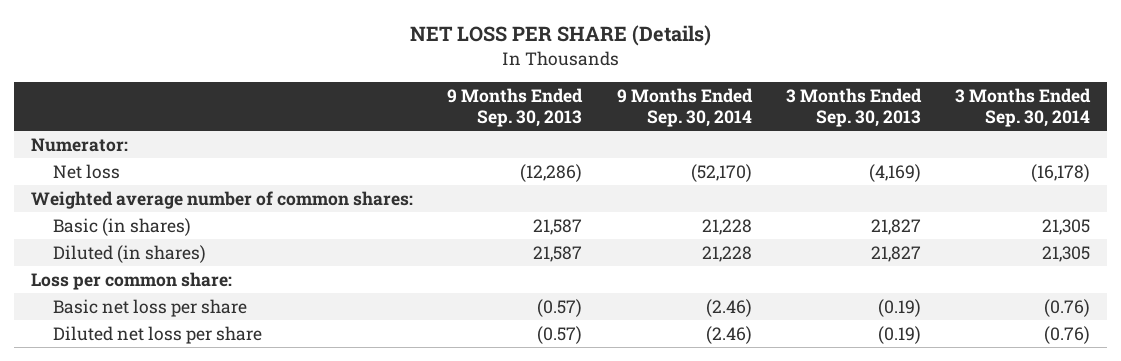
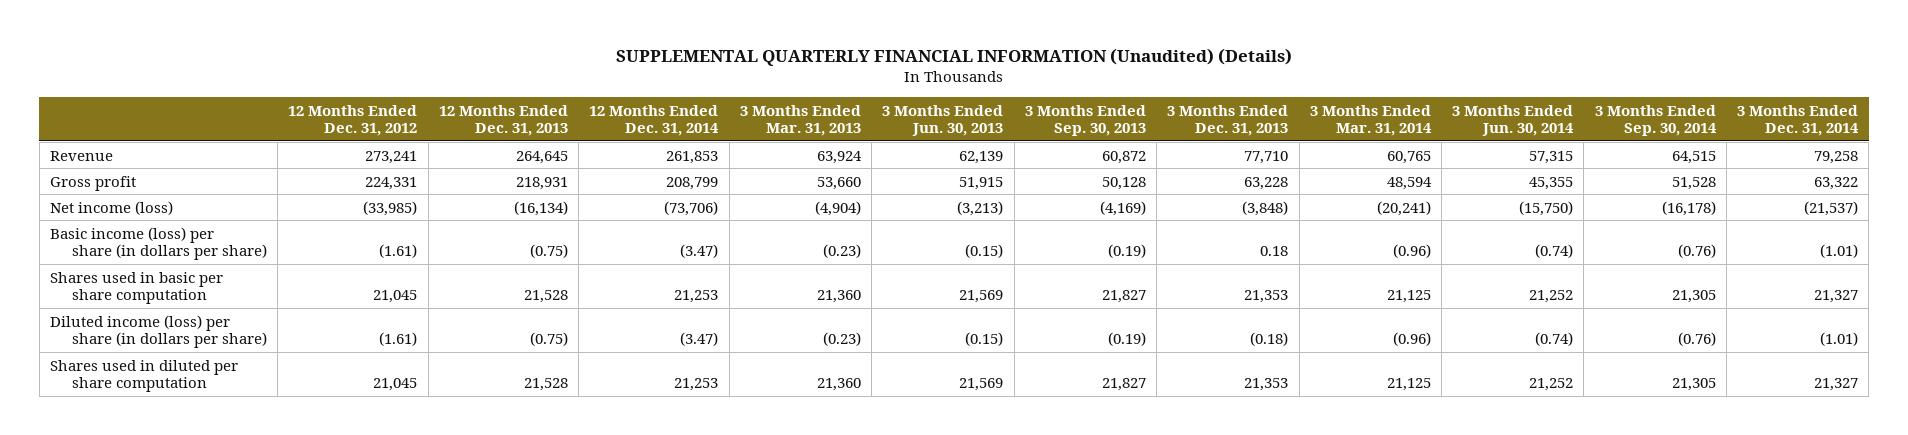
- NET LOSS PER SHARE (Details)
+ SUPPLEMENTAL QUARTERLY FINANCIAL INFORMATION (Unaudited) (Details)
- | 9 Months Ended Sep. 30, 2013 | 9 Months Ended Sep. 30, 2014 | 3 Months Ended Sep. 30, 2013 | 3 Months Ended Sep. 30, 2014
+ | 12 Months Ended Dec. 31, 2012 | 12 Months Ended Dec. 31, 2013 | 12 Months Ended Dec. 31, 2014 | 3 Months Ended Mar. 31, 2013 | 3 Months Ended Jun. 30, 2013 | 3 Months Ended Sep. 30, 2013 | 3 Months Ended Dec. 31, 2013 | 3 Months Ended Mar. 31, 2014 | 3 Months Ended Jun. 30, 2014 | 3 Months Ended Sep. 30, 2014 | 3 Months Ended Dec. 31, 2014
- Numerator:
- Net loss | (12,286) | (52,170) | (4,169) | (16,178)
- Weighted average number of common shares:
- Basic (in shares) | 21,587 | 21,228 | 21,827 | 21,305
- Diluted (in shares) | 21,587 | 21,228 | 21,827 | 21,305
- Loss per common share:
- Basic net loss per share | (0.57) | (2.46) | (0.19) | (0.76)
- Diluted net loss per share | (0.57) | (2.46) | (0.19) | (0.76)
+ Revenue | 273,241 | 264,645 | 261,853 | 63,924 | 62,139 | 60,872 | 77,710 | 60,765 | 57,315 | 64,515 | 79,258
+ Gross profit | 224,331 | 218,931 | 208,799 | 53,660 | 51,915 | 50,128 | 63,228 | 48,594 | 45,355 | 51,528 | 63,322
+ Net income (loss) | (33,985) | (16,134) | (73,706) | (4,904) | (3,213) | (4,169) | (3,848) | (20,241) | (15,750) | (16,178) | (21,537)
+ Basic income (loss) per share (in dollars per share) | (1.61) | (0.75) | (3.47) | (0.23) | (0.15) | (0.19) | 0.18 | (0.96) | (0.74) | (0.76) | (1.01)
+ Shares used in basic per share computation | 21,045 | 21,528 | 21,253 | 21,360 | 21,569 | 21,827 | 21,353 | 21,125 | 21,252 | 21,305 | 21,327
+ Diluted income (loss) per share (in dollars per share) | (1.61) | (0.75) | (3.47) | (0.23) | (0.15) | (0.19) | (0.18) | (0.96) | (0.74) | (0.76) | (1.01)
+ Shares used in diluted per share computation | 21,045 | 21,528 | 21,253 | 21,360 | 21,569 | 21,827 | 21,353 | 21,125 | 21,252 | 21,305 | 21,327

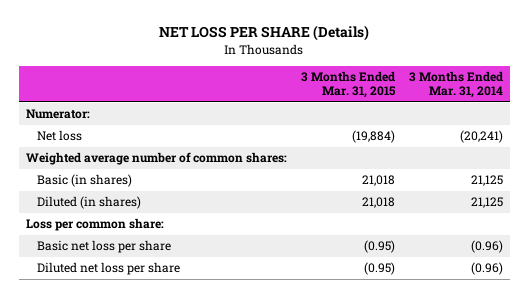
- SUPPLEMENTAL QUARTERLY FINANCIAL INFORMATION (Unaudited) (Details)
+ NET LOSS PER SHARE (Details)
- | 12 Months Ended Dec. 31, 2012 | 12 Months Ended Dec. 31, 2013 | 12 Months Ended Dec. 31, 2014 | 3 Months Ended Mar. 31, 2013 | 3 Months Ended Jun. 30, 2013 | 3 Months Ended Sep. 30, 2013 | 3 Months Ended Dec. 31, 2013 | 3 Months Ended Mar. 31, 2014 | 3 Months Ended Jun. 30, 2014 | 3 Months Ended Sep. 30, 2014 | 3 Months Ended Dec. 31, 2014
+ | 3 Months Ended Mar. 31, 2015 | 3 Months Ended Mar. 31, 2014
- Revenue | 273,241 | 264,645 | 261,853 | 63,924 | 62,139 | 60,872 | 77,710 | 60,765 | 57,315 | 64,515 | 79,258
- Gross profit | 224,331 | 218,931 | 208,799 | 53,660 | 51,915 | 50,128 | 63,228 | 48,594 | 45,355 | 51,528 | 63,322
- Net income (loss) | (33,985) | (16,134) | (73,706) | (4,904) | (3,213) | (4,169) | (3,848) | (20,241) | (15,750) | (16,178) | (21,537)
- Basic income (loss) per share (in dollars per share) | (1.61) | (0.75) | (3.47) | (0.23) | (0.15) | (0.19) | 0.18 | (0.96) | (0.74) | (0.76) | (1.01)
- Shares used in basic per share computation | 21,045 | 21,528 | 21,253 | 21,360 | 21,569 | 21,827 | 21,353 | 21,125 | 21,252 | 21,305 | 21,327
- Diluted income (loss) per share (in dollars per share) | (1.61) | (0.75) | (3.47) | (0.23) | (0.15) | (0.19) | (0.18) | (0.96) | (0.74) | (0.76) | (1.01)
- Shares used in diluted per share computation | 21,045 | 21,528 | 21,253 | 21,360 | 21,569 | 21,827 | 21,353 | 21,125 | 21,252 | 21,305 | 21,327
+ Numerator:
+ Net loss | (19,884) | (20,241)
+ Weighted average number of common shares:
+ Basic (in shares) | 21,018 | 21,125
+ Diluted (in shares) | 21,018 | 21,125
+ Loss per common share:
+ Basic net loss per share | (0.95) | (0.96)
+ Diluted net loss per share | (0.95) | (0.96)

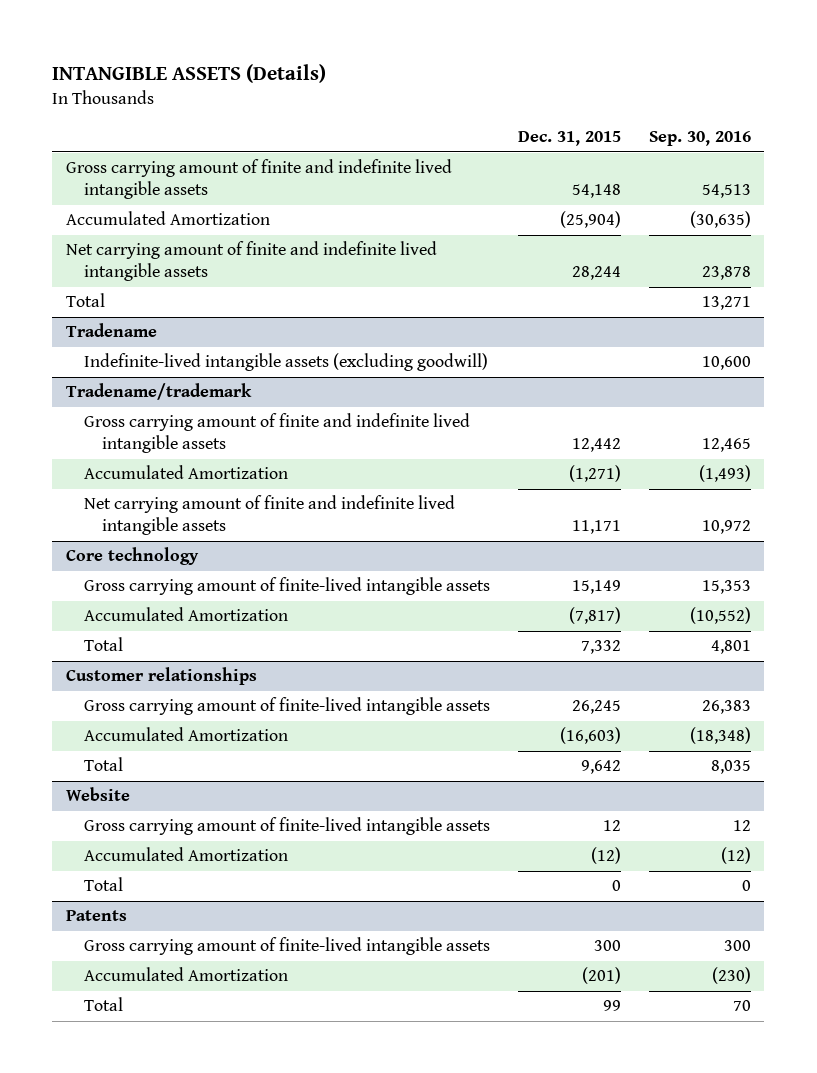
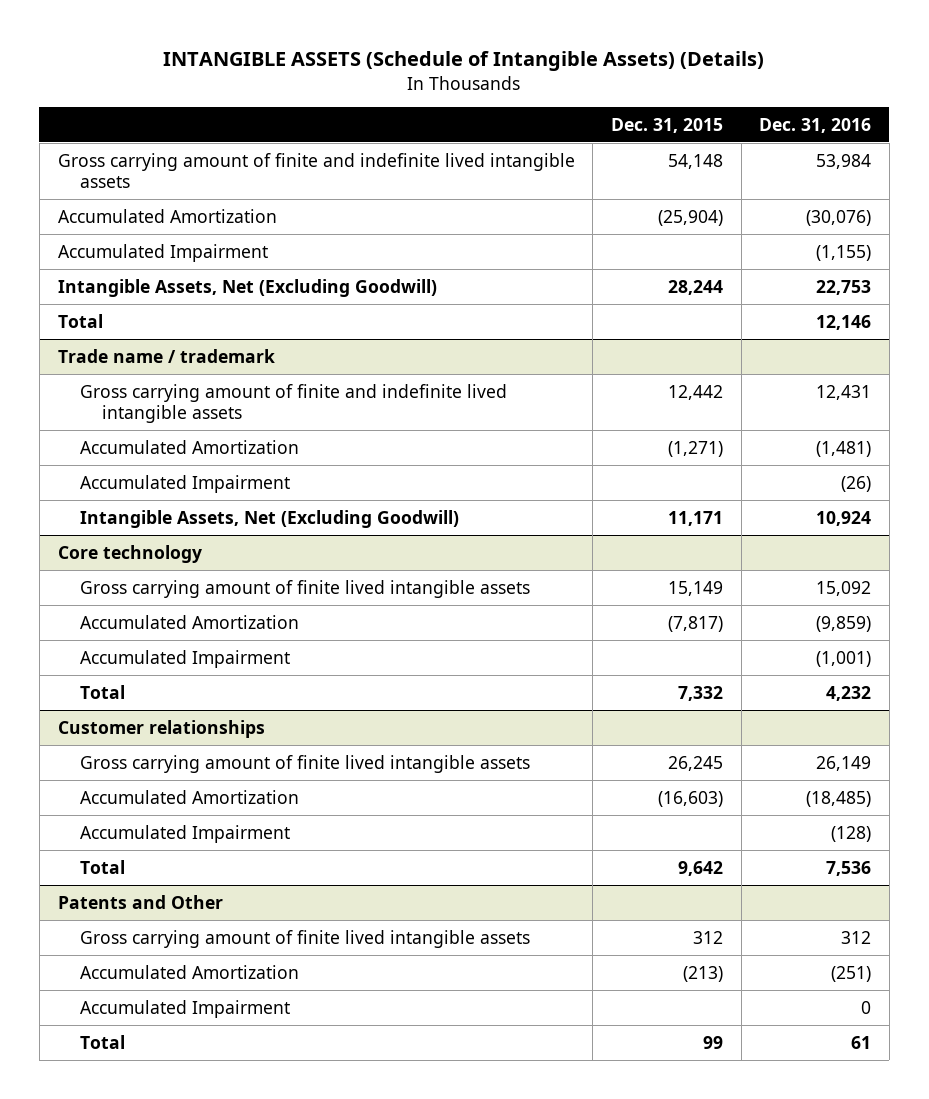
- INTANGIBLE ASSETS (Details)
+ INTANGIBLE ASSETS (Schedule of Intangible Assets) (Details)
- | Dec. 31, 2015 | Sep. 30, 2016
+ | Dec. 31, 2015 | Dec. 31, 2016
- Net carrying amount of finite and indefinite lived intangible assets | 28,244 | 23,878
+ Accumulated Impairment | | (1,155)
+ Intangible Assets, Net (Excluding Goodwill) | 28,244 | 22,753
- Tradename
- Indefinite-lived intangible assets (excluding goodwill) | | 10,600
- Tradename/trademark
+ Trade name / trademark
- Net carrying amount of finite and indefinite lived intangible assets | 11,171 | 10,972
+ Accumulated Impairment | | (26)
+ Intangible Assets, Net (Excluding Goodwill) | 11,171 | 10,924
@ Core technology
- Gross carrying amount of finite-lived intangible assets | 15,149 | 15,353
+ Gross carrying amount of finite lived intangible assets | 15,149 | 15,092
+ Accumulated Impairment | | (1,001)
@ Customer relationships
- Gross carrying amount of finite-lived intangible assets | 26,245 | 26,383
+ Gross carrying amount of finite lived intangible assets | 26,245 | 26,149
+ Accumulated Impairment | | (128)
- Website
- Gross carrying amount of finite-lived intangible assets | 12 | 12
- Accumulated Amortization | (12) | (12)
- Total | 0 | 0
- Patents
- Gross carrying amount of finite-lived intangible assets | 300 | 300
- Accumulated Amortization | (201) | (230)
+ Patents and Other
+ Gross carrying amount of finite lived intangible assets | 312 | 312
+ Accumulated Amortization | (213) | (251)
+ Accumulated Impairment | | 0

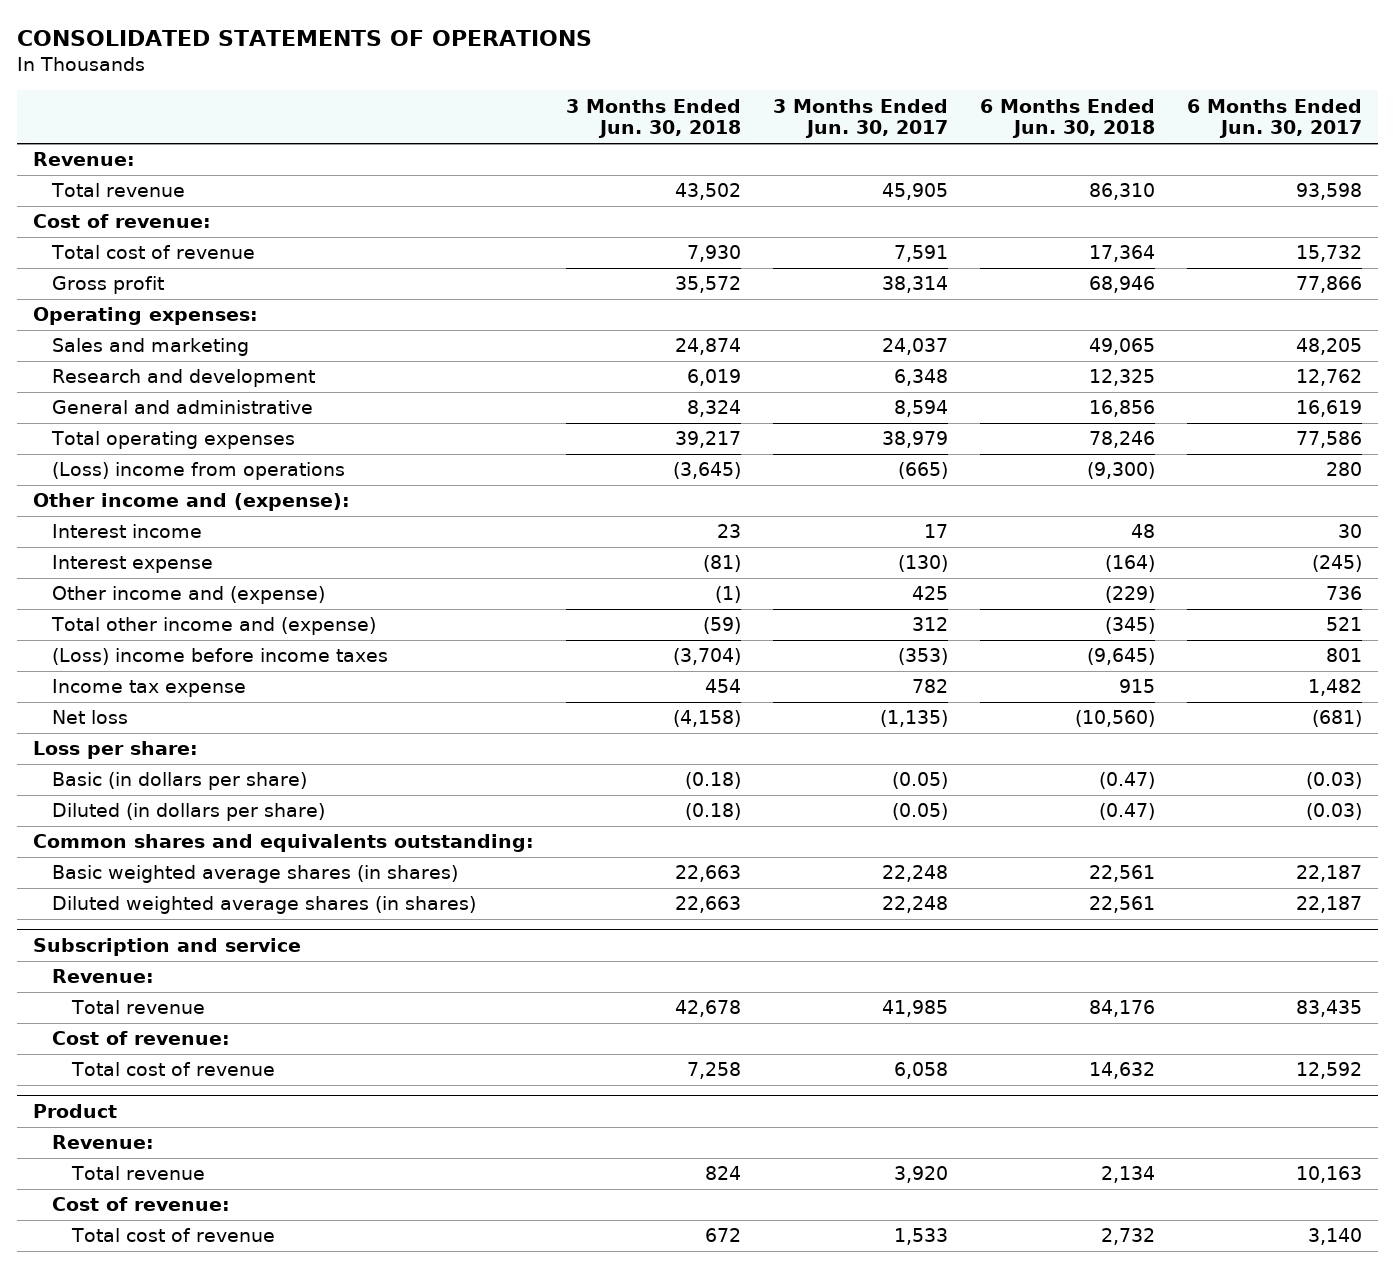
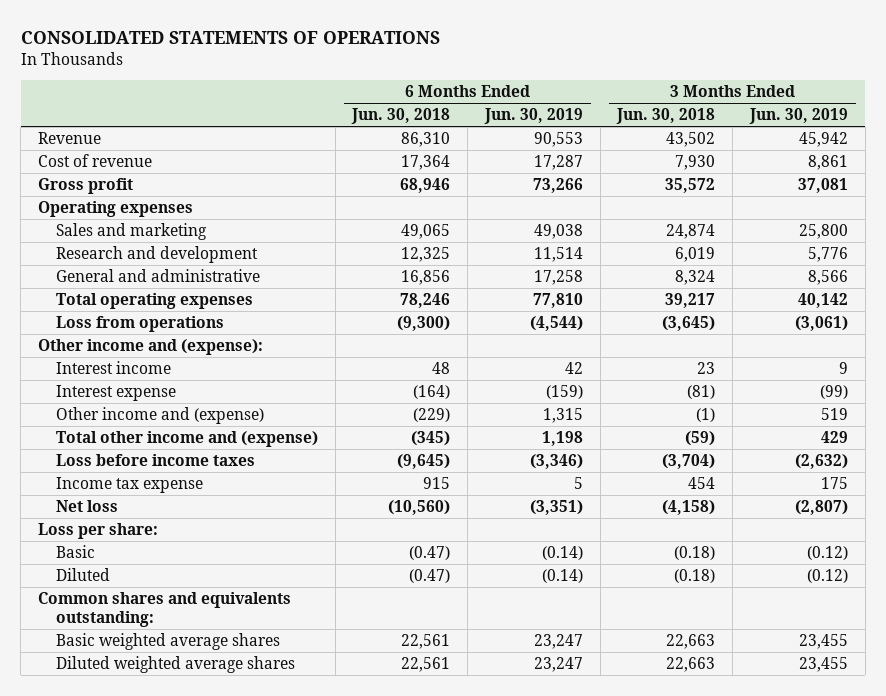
- | 3 Months Ended Jun. 30, 2018 | 3 Months Ended Jun. 30, 2017 | 6 Months Ended Jun. 30, 2018 | 6 Months Ended Jun. 30, 2017
+ | 6 Months Ended Jun. 30, 2018 | 6 Months Ended Jun. 30, 2019 | 3 Months Ended Jun. 30, 2018 | 3 Months Ended Jun. 30, 2019
- Revenue:
- Total revenue | 43,502 | 45,905 | 86,310 | 93,598
- Cost of revenue:
- Total cost of revenue | 7,930 | 7,591 | 17,364 | 15,732
+ Revenue | 86,310 | 90,553 | 43,502 | 45,942
+ Cost of revenue | 17,364 | 17,287 | 7,930 | 8,861
- Operating expenses:
+ Operating expenses
- (Loss) income from operations | (3,645) | (665) | (9,300) | 280
+ Loss from operations | (9,300) | (4,544) | (3,645) | (3,061)
- (Loss) income before income taxes | (3,704) | (353) | (9,645) | 801
+ Loss before income taxes | (9,645) | (3,346) | (3,704) | (2,632)
- Basic (in dollars per share) | (0.18) | (0.05) | (0.47) | (0.03)
- Diluted (in dollars per share) | (0.18) | (0.05) | (0.47) | (0.03)
+ Basic | (0.47) | (0.14) | (0.18) | (0.12)
+ Diluted | (0.47) | (0.14) | (0.18) | (0.12)
- Basic weighted average shares (in shares) | 22,663 | 22,248 | 22,561 | 22,187
- Diluted weighted average shares (in shares) | 22,663 | 22,248 | 22,561 | 22,187
- Subscription and service
- Revenue:
- Total revenue | 42,678 | 41,985 | 84,176 | 83,435
- Cost of revenue:
- Total cost of revenue | 7,258 | 6,058 | 14,632 | 12,592
- Product
- Revenue:
- Total revenue | 824 | 3,920 | 2,134 | 10,163
- Cost of revenue:
- Total cost of revenue | 672 | 1,533 | 2,732 | 3,140
+ Basic weighted average shares | 22,561 | 23,247 | 22,663 | 23,455
+ Diluted weighted average shares | 22,561 | 23,247 | 22,663 | 23,455

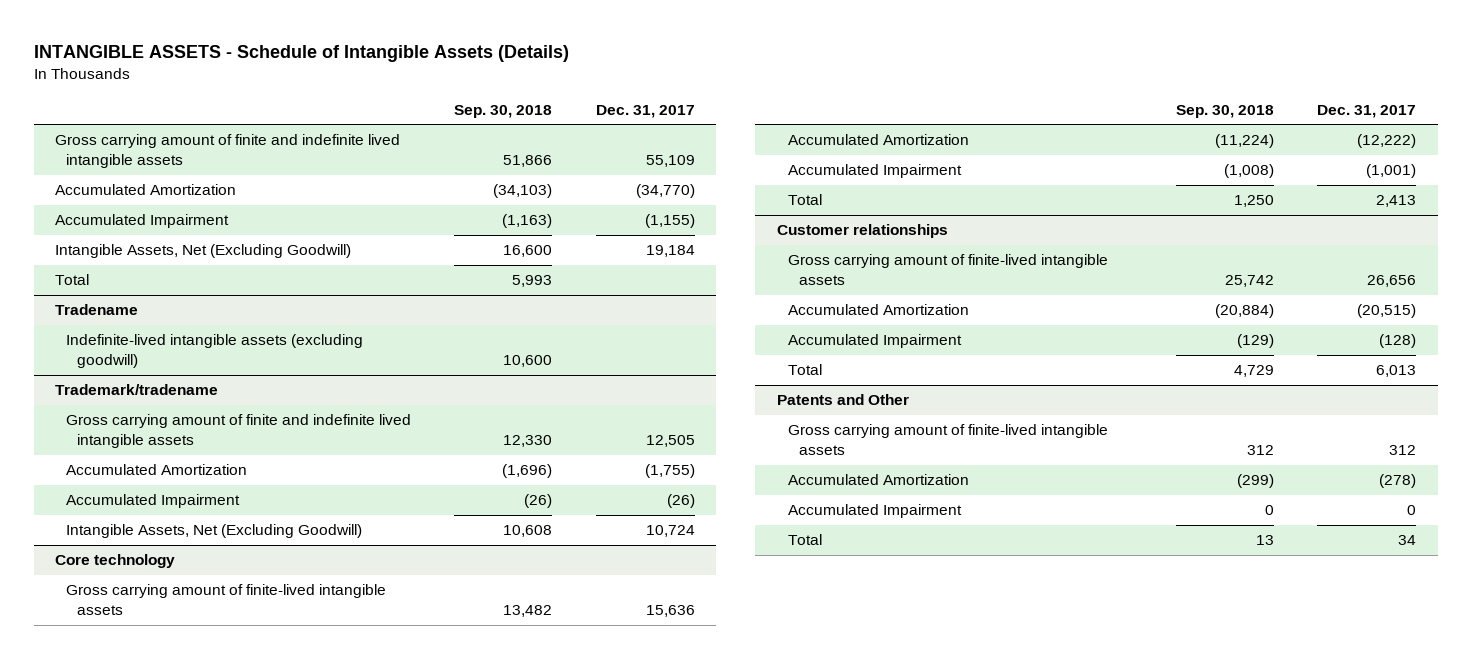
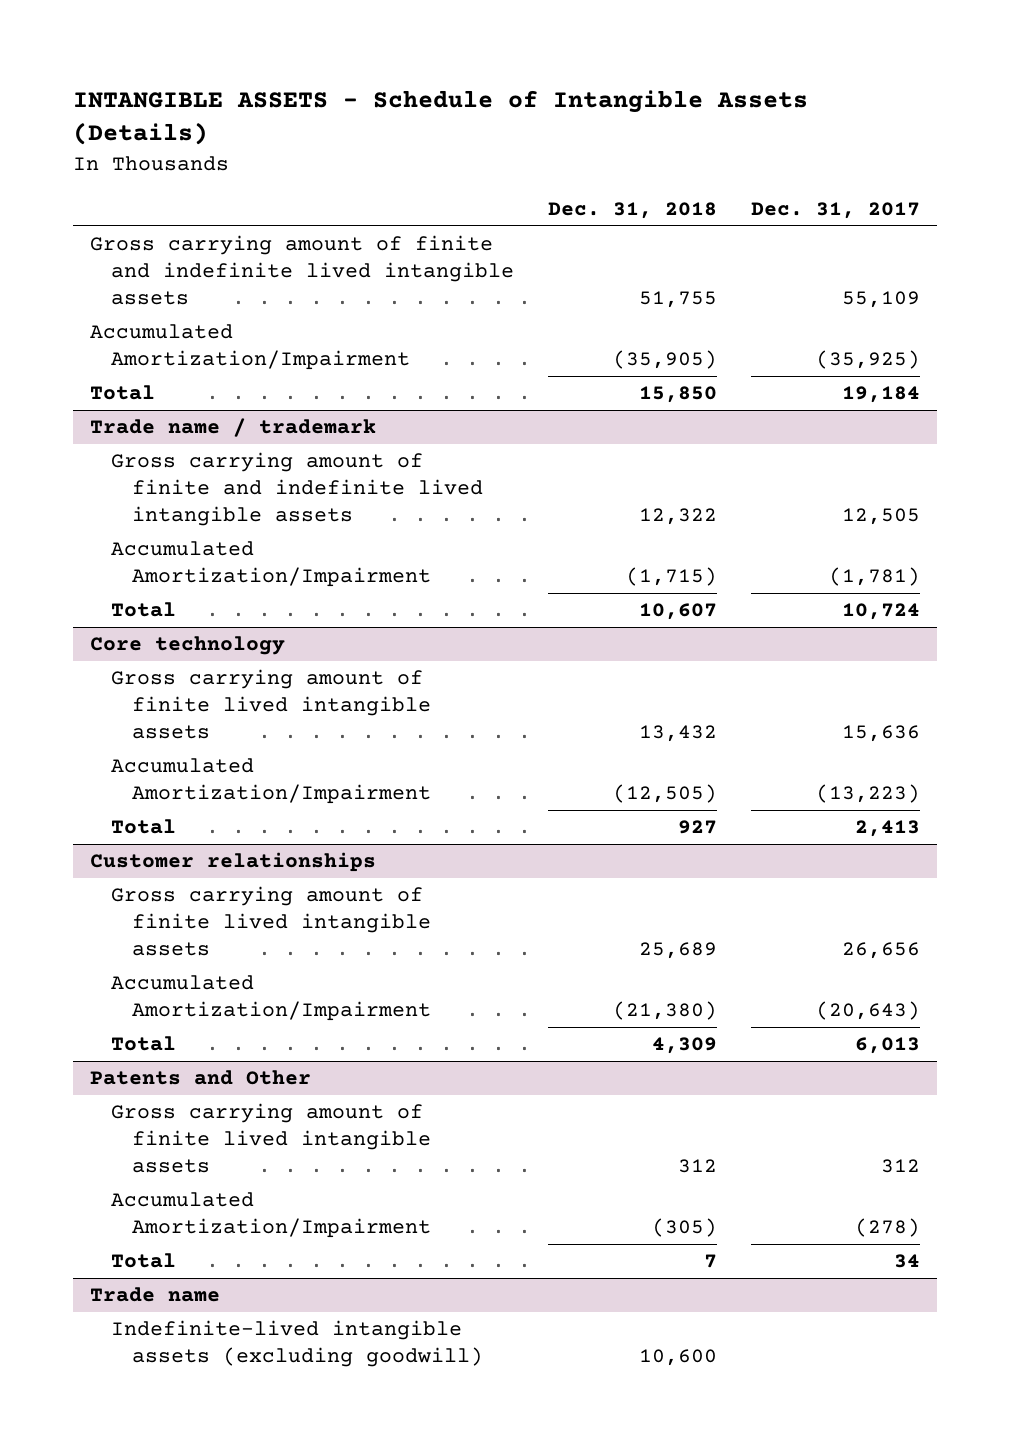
- | Sep. 30, 2018 | Dec. 31, 2017
+ | Dec. 31, 2018 | Dec. 31, 2017
- Accumulated Amortization | (34,103) | (34,770)
- Accumulated Impairment | (1,163) | (1,155)
- Intangible Assets, Net (Excluding Goodwill) | 16,600 | 19,184
- Total | 5,993 |
- Tradename
- Indefinite-lived intangible assets (excluding goodwill) | 10,600 |
- Trademark/tradename
+ Accumulated Amortization/Impairment | (35,905) | (35,925)
+ Total | 15,850 | 19,184
+ Trade name / trademark
- Accumulated Amortization | (1,696) | (1,755)
- Accumulated Impairment | (26) | (26)
- Intangible Assets, Net (Excluding Goodwill) | 10,608 | 10,724
+ Accumulated Amortization/Impairment | (1,715) | (1,781)
+ Total | 10,607 | 10,724
@ Core technology
- Gross carrying amount of finite-lived intangible assets | 13,482 | 15,636
- Accumulated Amortization | (11,224) | (12,222)
- Accumulated Impairment | (1,008) | (1,001)
+ Gross carrying amount of finite lived intangible assets | 13,432 | 15,636
+ Accumulated Amortization/Impairment | (12,505) | (13,223)
@ Customer relationships
- Gross carrying amount of finite-lived intangible assets | 25,742 | 26,656
- Accumulated Amortization | (20,884) | (20,515)
- Accumulated Impairment | (129) | (128)
+ Gross carrying amount of finite lived intangible assets | 25,689 | 26,656
+ Accumulated Amortization/Impairment | (21,380) | (20,643)
@ Patents and Other
- Gross carrying amount of finite-lived intangible assets | 312 | 312
- Accumulated Amortization | (299) | (278)
- Accumulated Impairment | 0 | 0
+ Gross carrying amount of finite lived intangible assets | 312 | 312
+ Accumulated Amortization/Impairment | (305) | (278)
+ Trade name
+ Indefinite-lived intangible assets (excluding goodwill) | 10,600 |

